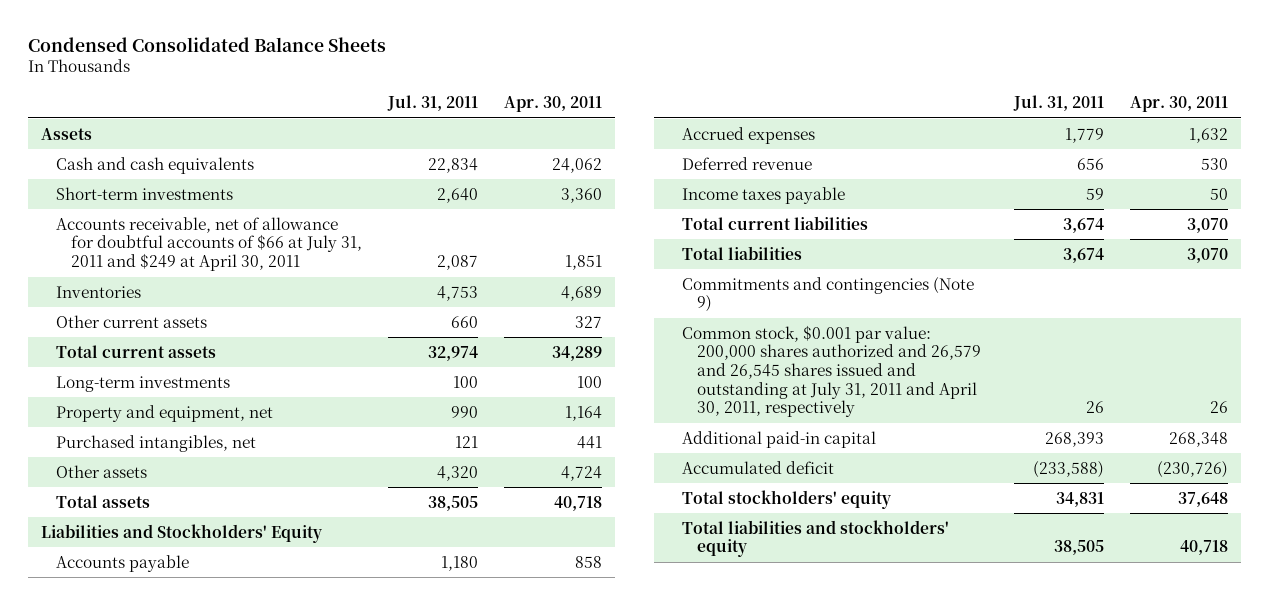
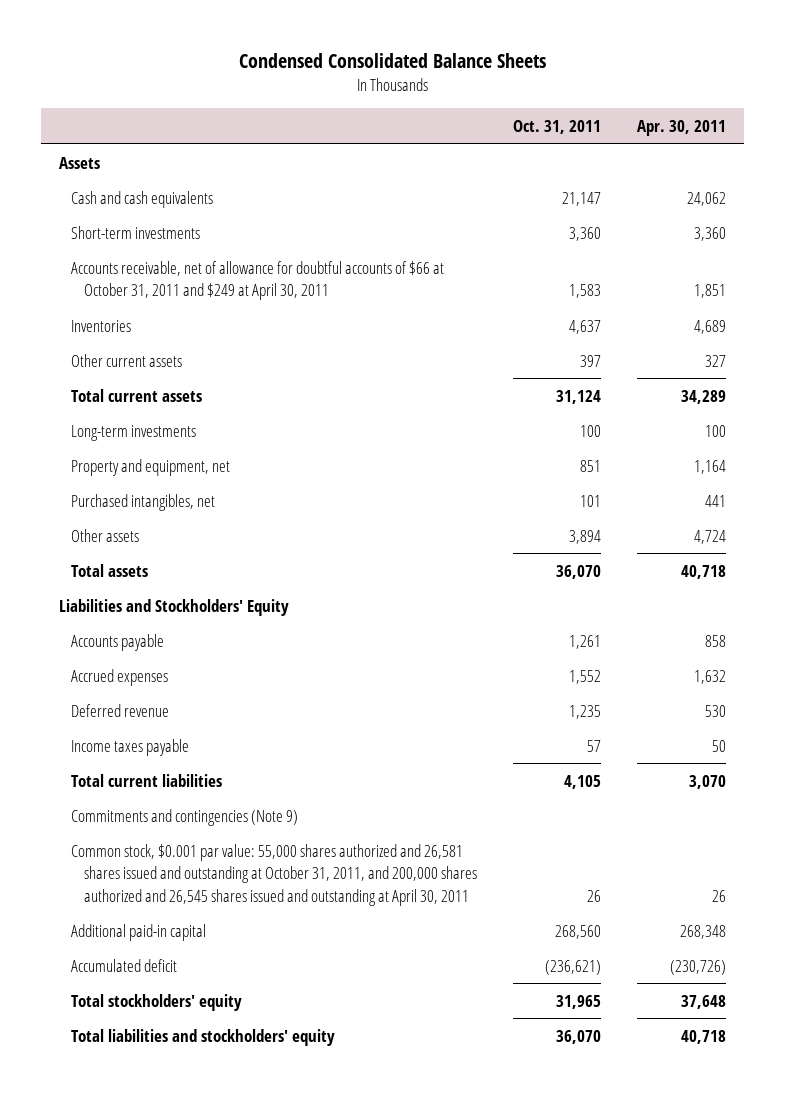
- | Jul. 31, 2011 | Apr. 30, 2011
+ | Oct. 31, 2011 | Apr. 30, 2011
- Accounts receivable, net of allowance for doubtful accounts of $66 at July 31, 2011 and $249 at April 30, 2011 | 2,087 | 1,851
+ Accounts receivable, net of allowance for doubtful accounts of $66 at October 31, 2011 and $249 at April 30, 2011 | 1,583 | 1,851
- Total liabilities | 3,674 | 3,070
- Common stock, $0.001 par value: 200,000 shares authorized and 26,579 and 26,545 shares issued and outstanding at July 31, 2011 and April 30, 2011, respectively | 26 | 26
+ Common stock, $0.001 par value: 55,000 shares authorized and 26,581 shares issued and outstanding at October 31, 2011, and 200,000 shares authorized and 26,545 shares issued and outstanding at April 30, 2011 | 26 | 26

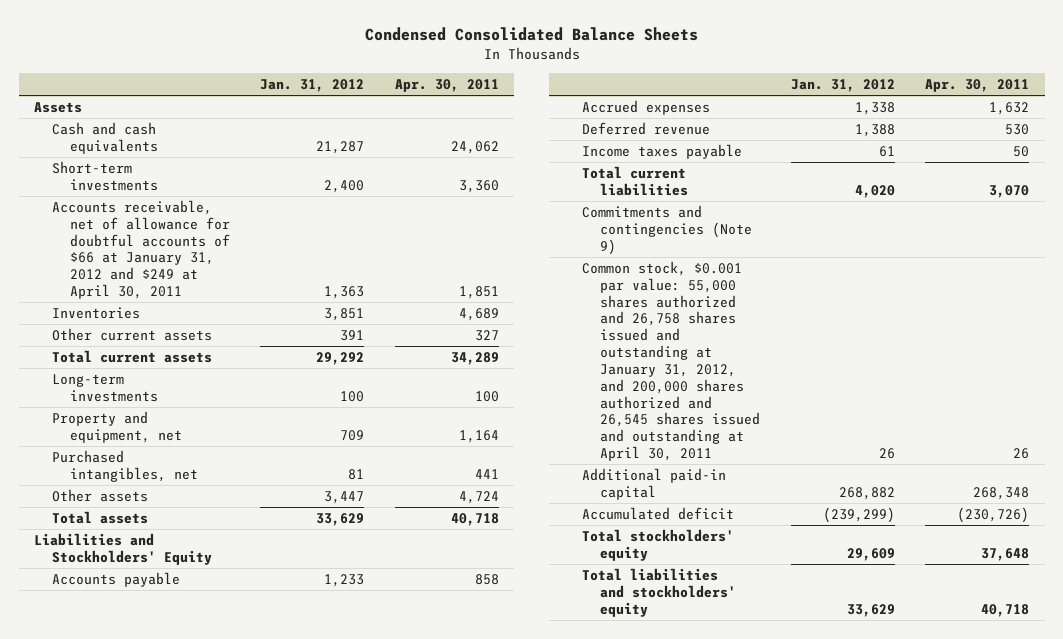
- | Oct. 31, 2011 | Apr. 30, 2011
+ | Jan. 31, 2012 | Apr. 30, 2011
- Accounts receivable, net of allowance for doubtful accounts of $66 at October 31, 2011 and $249 at April 30, 2011 | 1,583 | 1,851
+ Accounts receivable, net of allowance for doubtful accounts of $66 at January 31, 2012 and $249 at April 30, 2011 | 1,363 | 1,851
- Common stock, $0.001 par value: 55,000 shares authorized and 26,581 shares issued and outstanding at October 31, 2011, and 200,000 shares authorized and 26,545 shares issued and outstanding at April 30, 2011 | 26 | 26
+ Common stock, $0.001 par value: 55,000 shares authorized and 26,758 shares issued and outstanding at January 31, 2012, and 200,000 shares authorized and 26,545 shares issued and outstanding at April 30, 2011 | 26 | 26

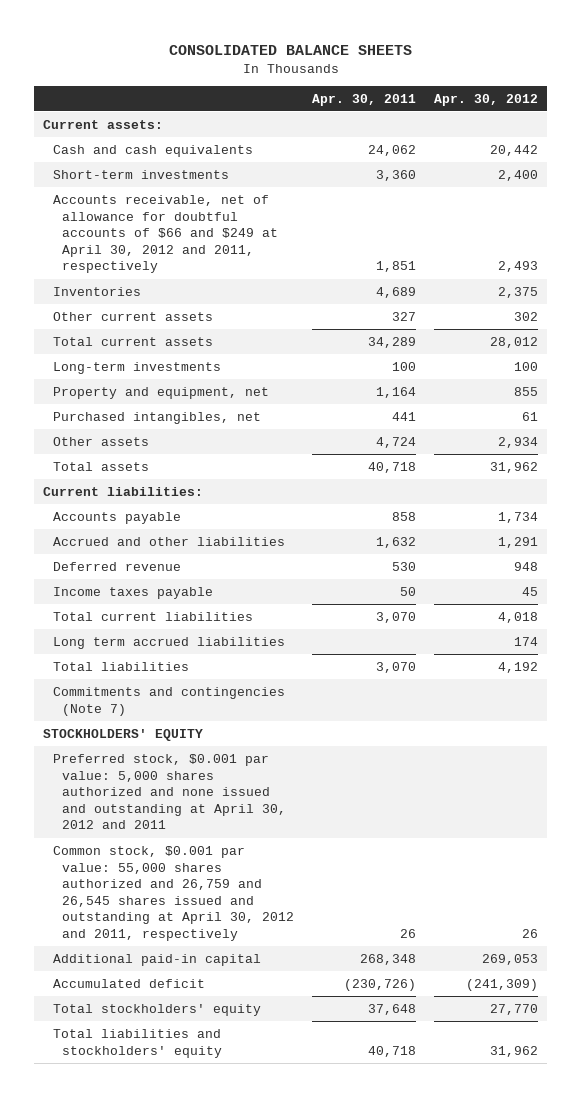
- Condensed Consolidated Balance Sheets
+ CONSOLIDATED BALANCE SHEETS
- | Jan. 31, 2012 | Apr. 30, 2011
+ | Apr. 30, 2011 | Apr. 30, 2012
- Assets
+ Current assets:
- Accounts receivable, net of allowance for doubtful accounts of $66 at January 31, 2012 and $249 at April 30, 2011 | 1,363 | 1,851
+ Accounts receivable, net of allowance for doubtful accounts of $66 and $249 at April 30, 2012 and 2011, respectively | 1,851 | 2,493
- Liabilities and Stockholders' Equity
+ Current liabilities:
- Accrued expenses | 1,338 | 1,632
+ Accrued and other liabilities | 1,632 | 1,291
- Commitments and contingencies (Note 9)
- Common stock, $0.001 par value: 55,000 shares authorized and 26,758 shares issued and outstanding at January 31, 2012, and 200,000 shares authorized and 26,545 shares issued and outstanding at April 30, 2011 | 26 | 26
+ Long term accrued liabilities | | 174
+ Total liabilities | 3,070 | 4,192
+ Commitments and contingencies (Note 7)
+ STOCKHOLDERS' EQUITY
+ Preferred stock, $0.001 par value: 5,000 shares authorized and none issued and outstanding at April 30, 2012 and 2011
+ Common stock, $0.001 par value: 55,000 shares authorized and 26,759 and 26,545 shares issued and outstanding at April 30, 2012 and 2011, respectively | 26 | 26

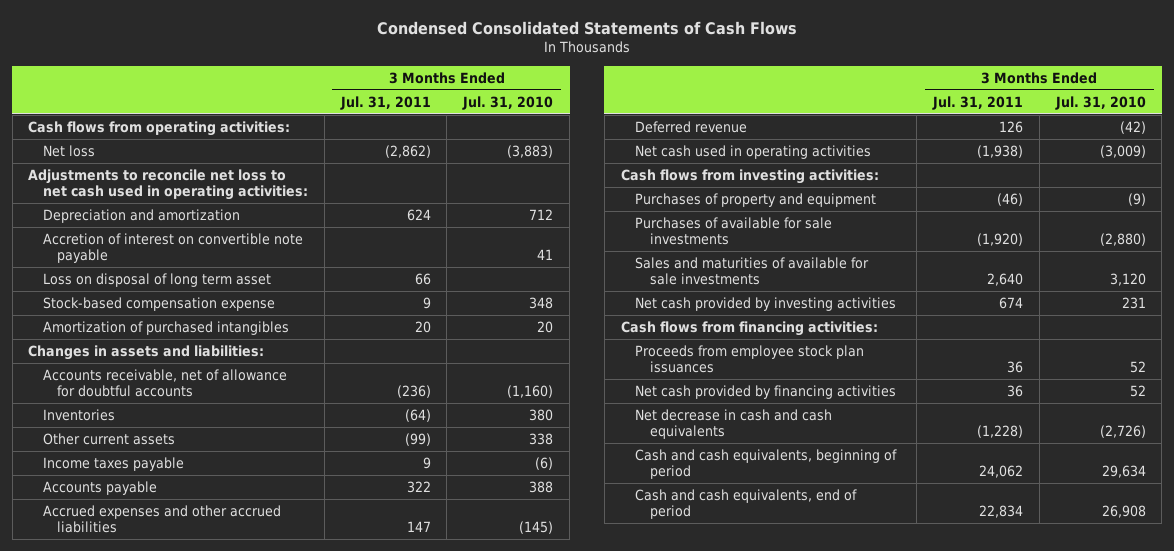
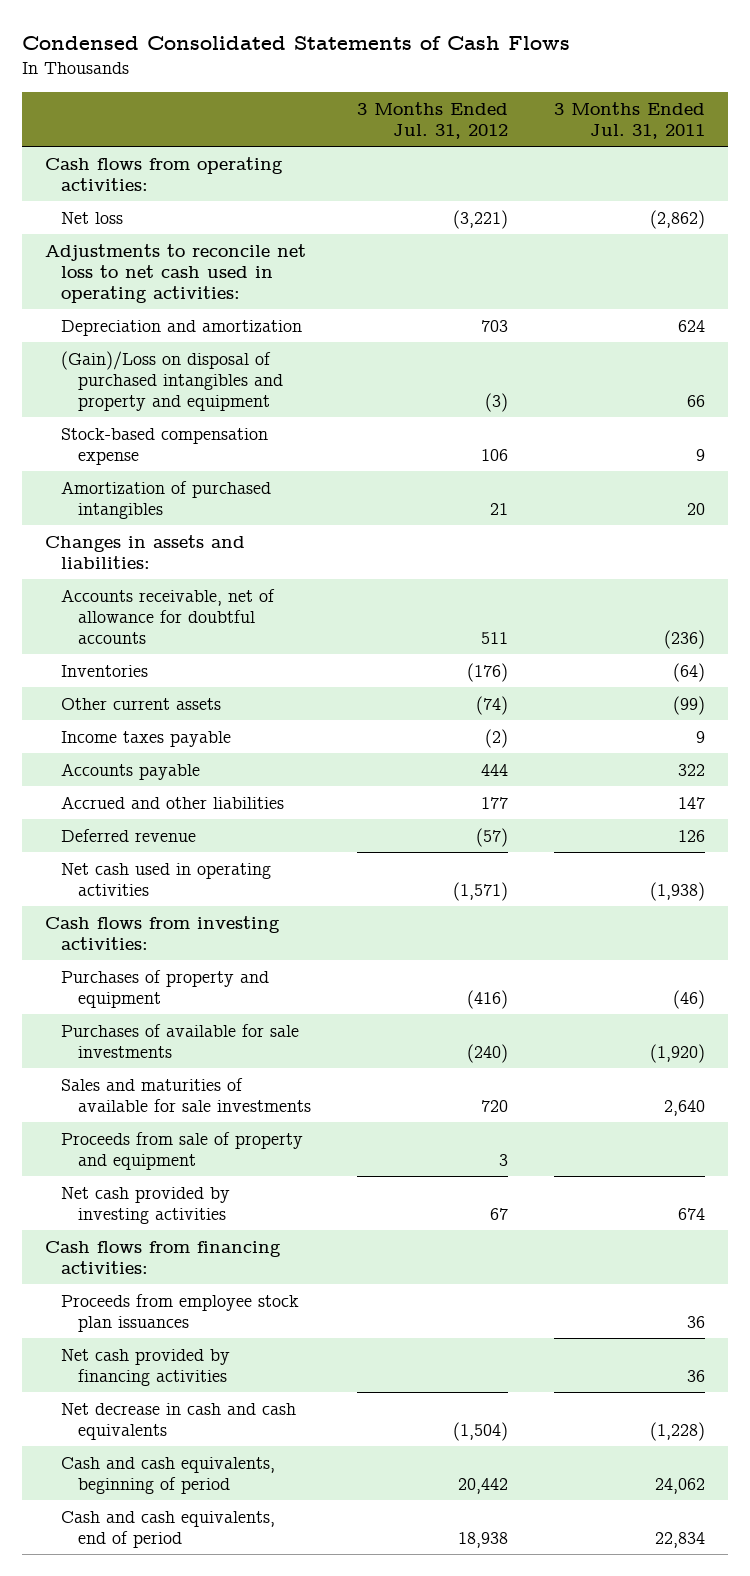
- | 3 Months Ended Jul. 31, 2011 | 3 Months Ended Jul. 31, 2010
+ | 3 Months Ended Jul. 31, 2012 | 3 Months Ended Jul. 31, 2011
- Accretion of interest on convertible note payable | | 41
- Loss on disposal of long term asset | 66 |
+ (Gain)/Loss on disposal of purchased intangibles and property and equipment | (3) | 66
- Accrued expenses and other accrued liabilities | 147 | (145)
+ Accrued and other liabilities | 177 | 147
+ Proceeds from sale of property and equipment | 3 |

